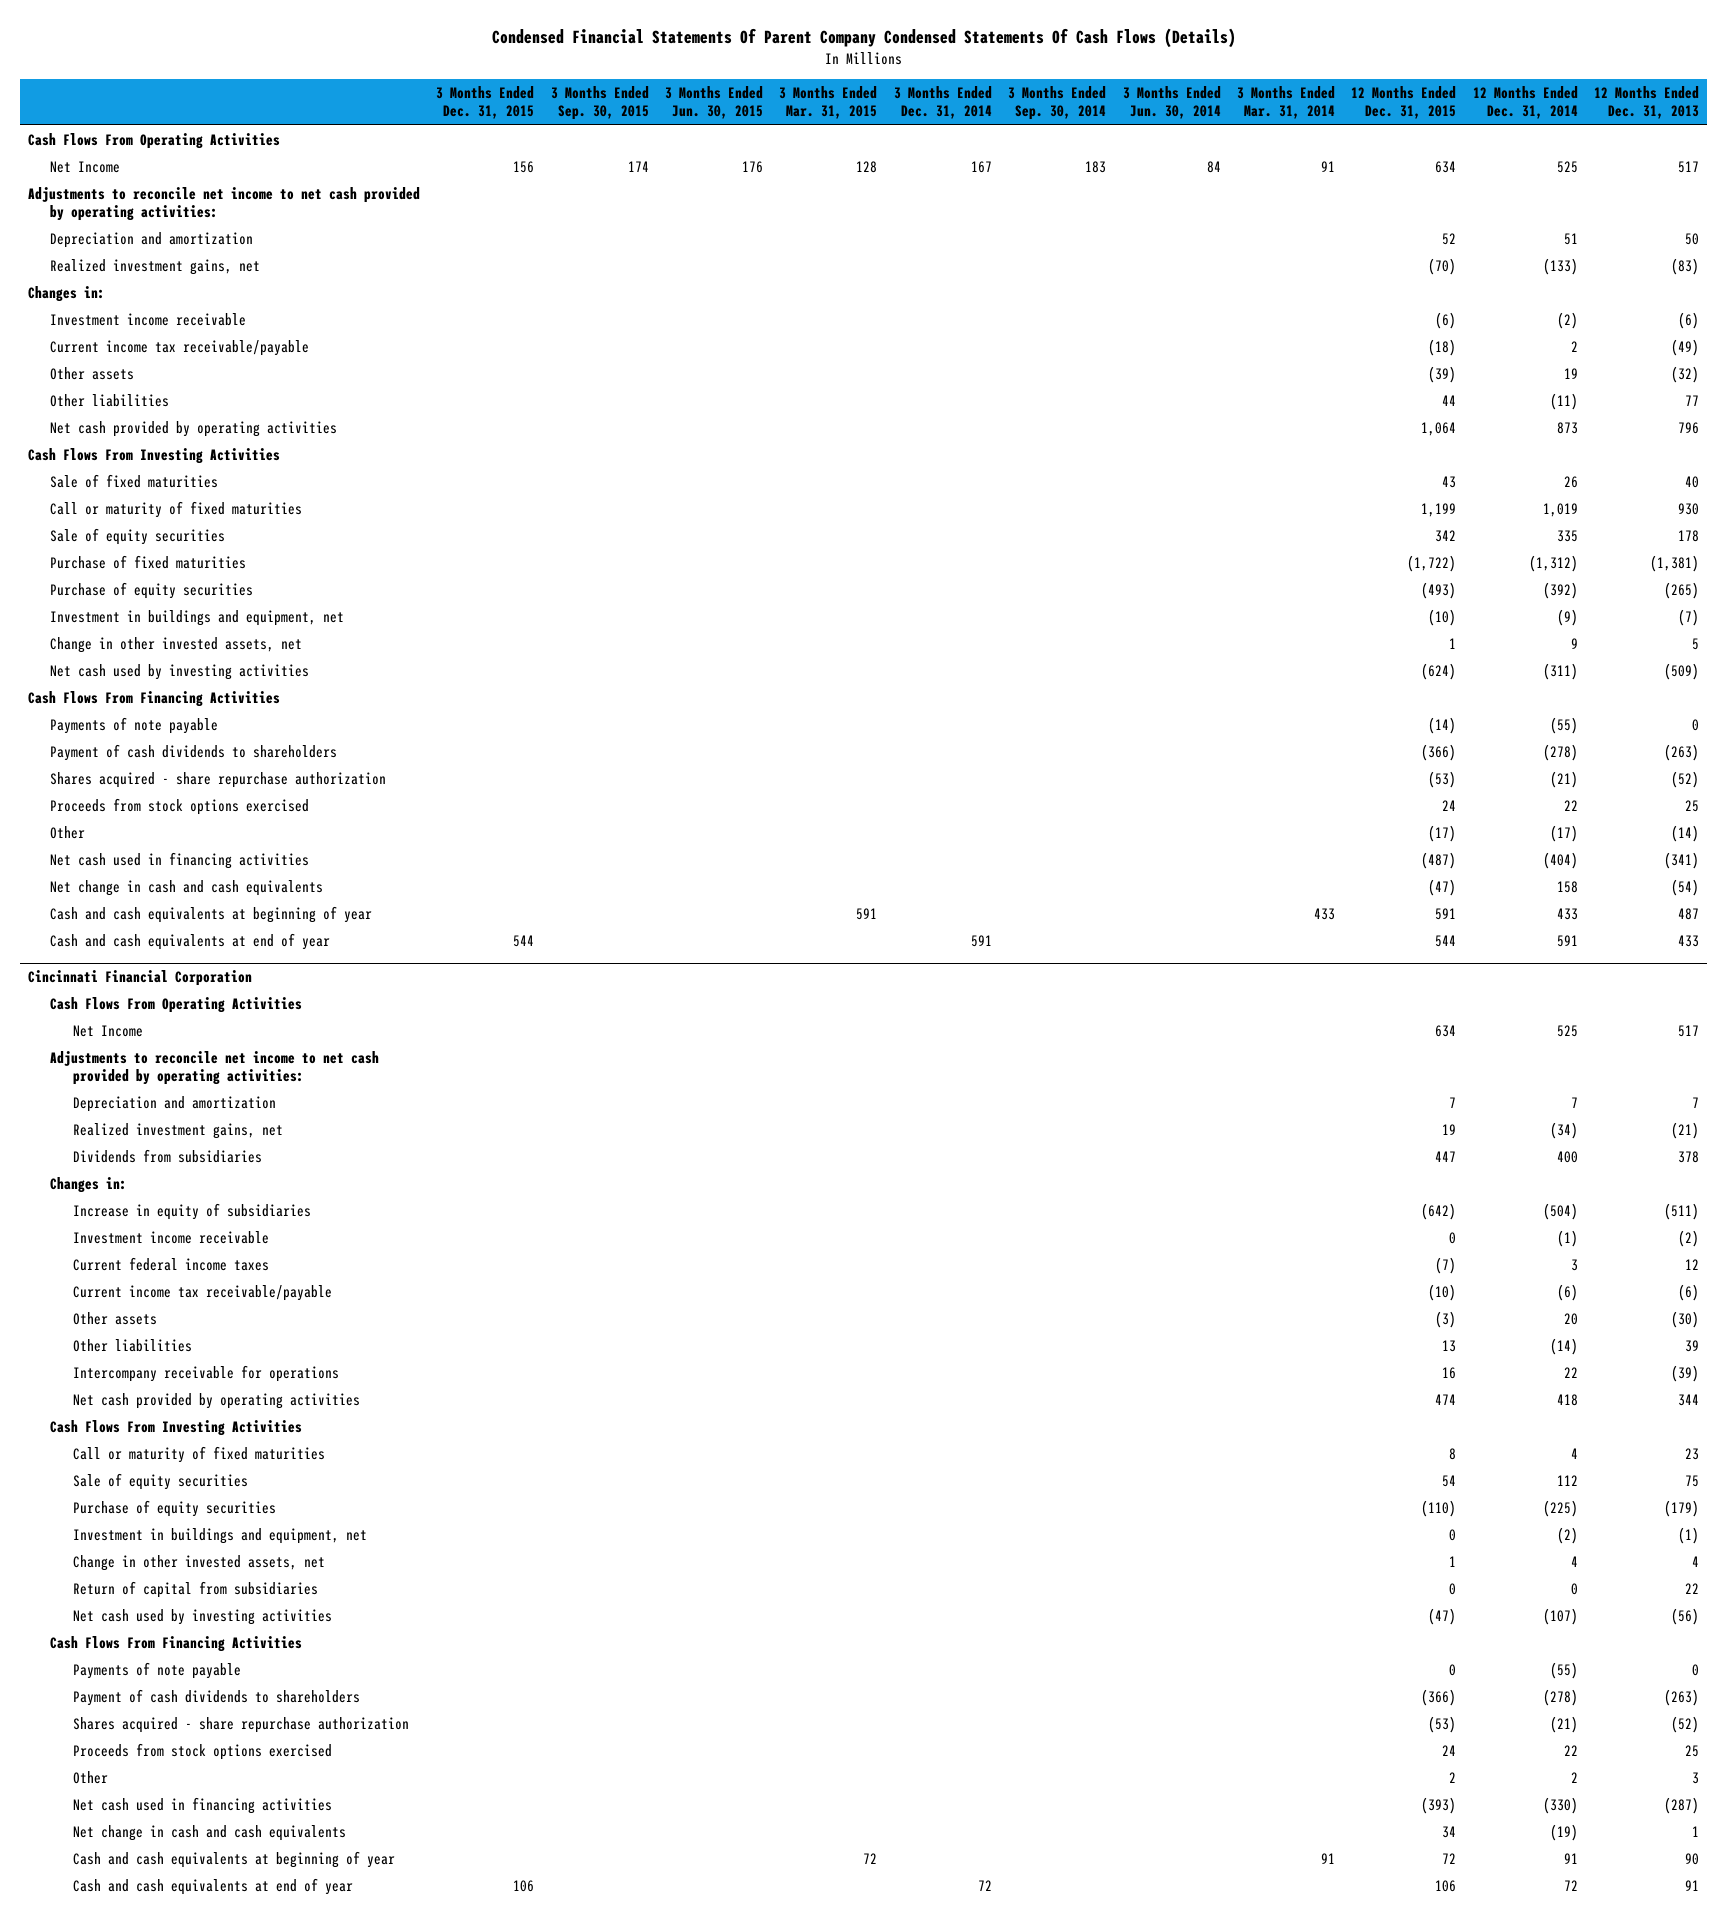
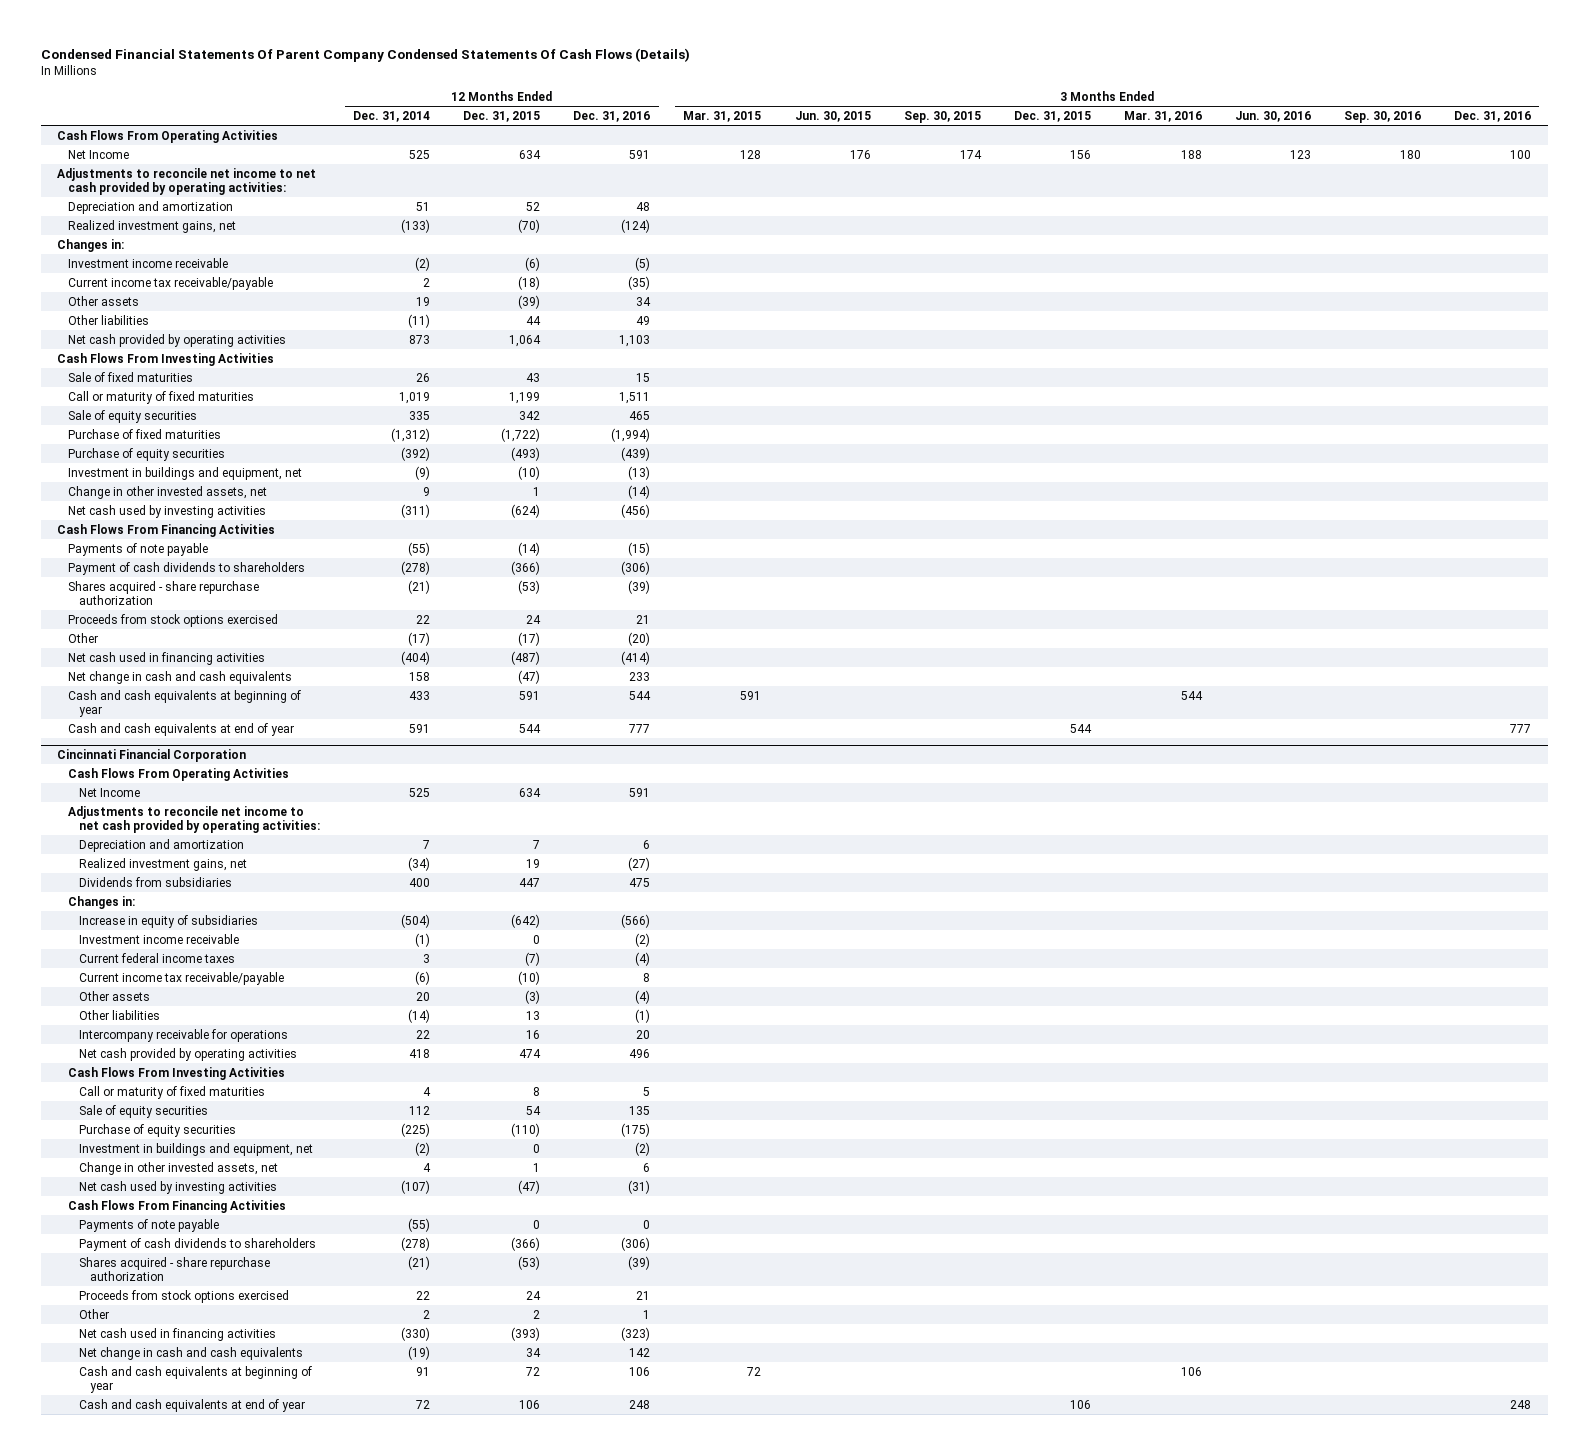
- | 3 Months Ended Dec. 31, 2015 | 3 Months Ended Sep. 30, 2015 | 3 Months Ended Jun. 30, 2015 | 3 Months Ended Mar. 31, 2015 | 3 Months Ended Dec. 31, 2014 | 3 Months Ended Sep. 30, 2014 | 3 Months Ended Jun. 30, 2014 | 3 Months Ended Mar. 31, 2014 | 12 Months Ended Dec. 31, 2015 | 12 Months Ended Dec. 31, 2014 | 12 Months Ended Dec. 31, 2013
+ | 12 Months Ended Dec. 31, 2014 | 12 Months Ended Dec. 31, 2015 | 12 Months Ended Dec. 31, 2016 | 3 Months Ended Mar. 31, 2015 | 3 Months Ended Jun. 30, 2015 | 3 Months Ended Sep. 30, 2015 | 3 Months Ended Dec. 31, 2015 | 3 Months Ended Mar. 31, 2016 | 3 Months Ended Jun. 30, 2016 | 3 Months Ended Sep. 30, 2016 | 3 Months Ended Dec. 31, 2016
@ Cincinnati Financial Corporation
- Return of capital from subsidiaries | | | | | | | | | 0 | 0 | 22

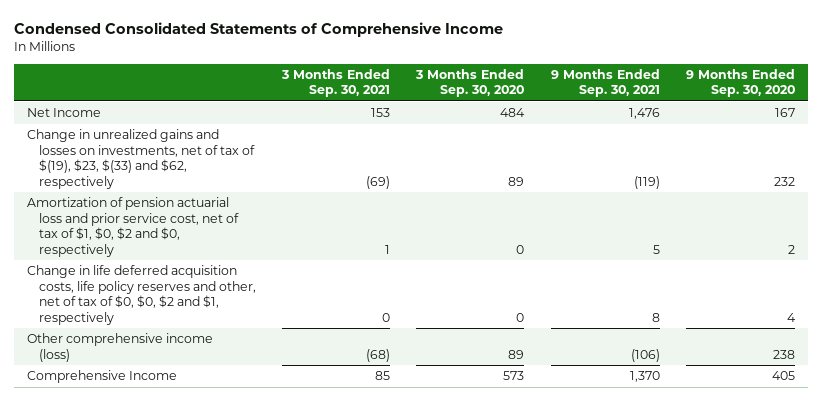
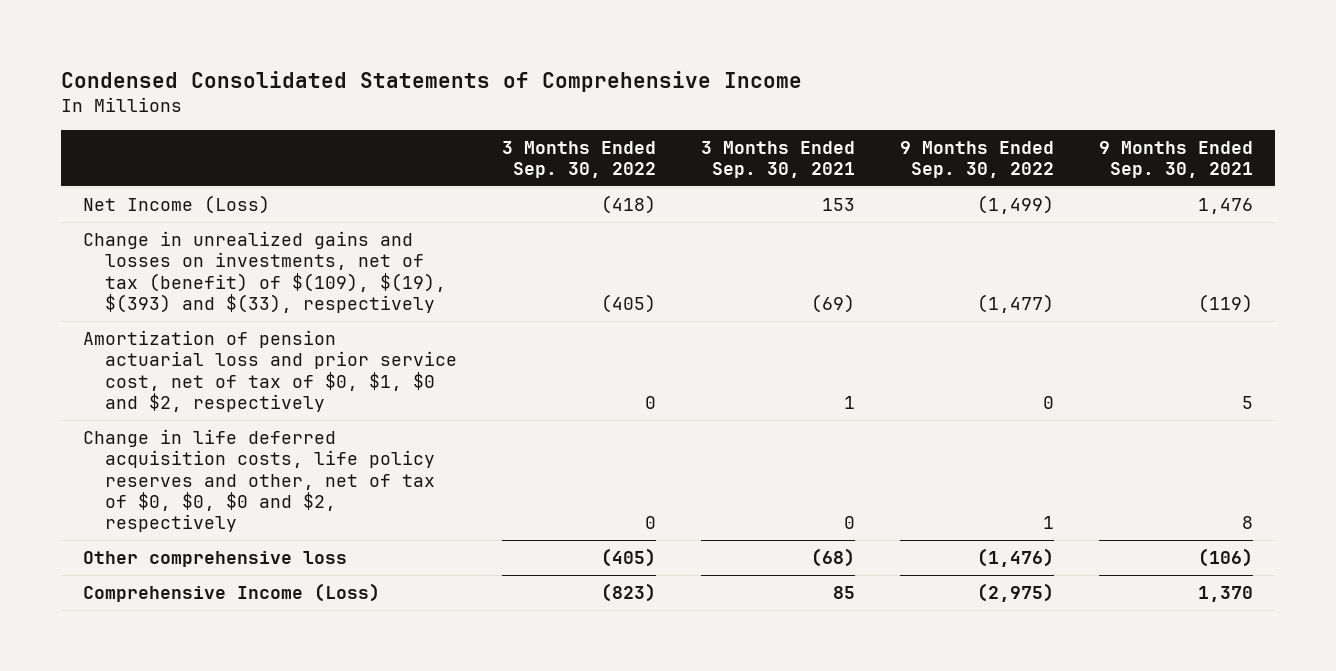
- | 3 Months Ended Sep. 30, 2021 | 3 Months Ended Sep. 30, 2020 | 9 Months Ended Sep. 30, 2021 | 9 Months Ended Sep. 30, 2020
+ | 3 Months Ended Sep. 30, 2022 | 3 Months Ended Sep. 30, 2021 | 9 Months Ended Sep. 30, 2022 | 9 Months Ended Sep. 30, 2021
- Net Income | 153 | 484 | 1,476 | 167
- Change in unrealized gains and losses on investments, net of tax of $(19), $23, $(33) and $62, respectively | (69) | 89 | (119) | 232
- Amortization of pension actuarial loss and prior service cost, net of tax of $1, $0, $2 and $0, respectively | 1 | 0 | 5 | 2
- Change in life deferred acquisition costs, life policy reserves and other, net of tax of $0, $0, $2 and $1, respectively | 0 | 0 | 8 | 4
- Other comprehensive income (loss) | (68) | 89 | (106) | 238
- Comprehensive Income | 85 | 573 | 1,370 | 405
+ Net Income (Loss) | (418) | 153 | (1,499) | 1,476
+ Change in unrealized gains and losses on investments, net of tax (benefit) of $(109), $(19), $(393) and $(33), respectively | (405) | (69) | (1,477) | (119)
+ Amortization of pension actuarial loss and prior service cost, net of tax of $0, $1, $0 and $2, respectively | 0 | 1 | 0 | 5
+ Change in life deferred acquisition costs, life policy reserves and other, net of tax of $0, $0, $0 and $2, respectively | 0 | 0 | 1 | 8
+ Other comprehensive loss | (405) | (68) | (1,476) | (106)
+ Comprehensive Income (Loss) | (823) | 85 | (2,975) | 1,370

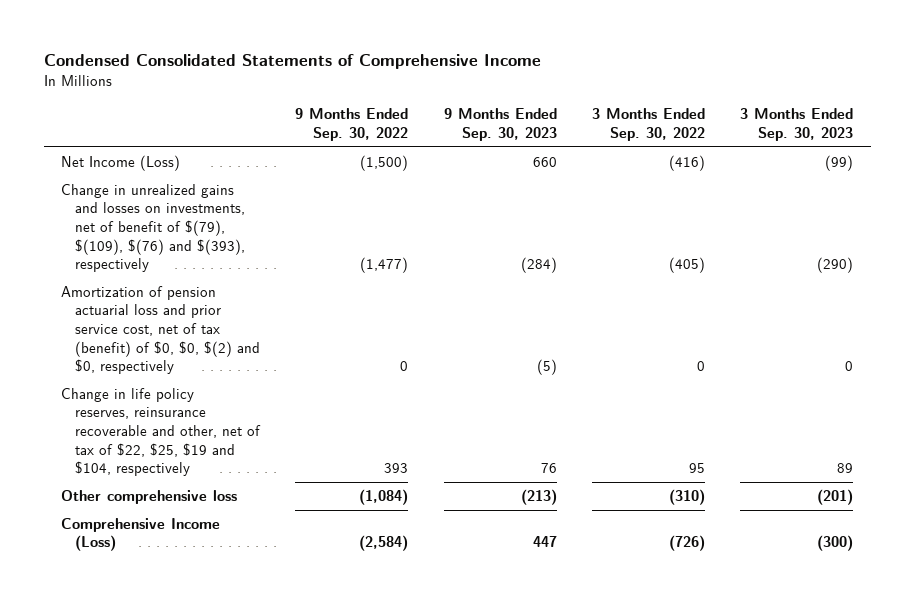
- | 3 Months Ended Sep. 30, 2022 | 3 Months Ended Sep. 30, 2021 | 9 Months Ended Sep. 30, 2022 | 9 Months Ended Sep. 30, 2021
+ | 9 Months Ended Sep. 30, 2022 | 9 Months Ended Sep. 30, 2023 | 3 Months Ended Sep. 30, 2022 | 3 Months Ended Sep. 30, 2023
- Net Income (Loss) | (418) | 153 | (1,499) | 1,476
- Change in unrealized gains and losses on investments, net of tax (benefit) of $(109), $(19), $(393) and $(33), respectively | (405) | (69) | (1,477) | (119)
- Amortization of pension actuarial loss and prior service cost, net of tax of $0, $1, $0 and $2, respectively | 0 | 1 | 0 | 5
- Change in life deferred acquisition costs, life policy reserves and other, net of tax of $0, $0, $0 and $2, respectively | 0 | 0 | 1 | 8
- Other comprehensive loss | (405) | (68) | (1,476) | (106)
- Comprehensive Income (Loss) | (823) | 85 | (2,975) | 1,370
+ Net Income (Loss) | (1,500) | 660 | (416) | (99)
+ Change in unrealized gains and losses on investments, net of benefit of $(79), $(109), $(76) and $(393), respectively | (1,477) | (284) | (405) | (290)
+ Amortization of pension actuarial loss and prior service cost, net of tax (benefit) of $0, $0, $(2) and $0, respectively | 0 | (5) | 0 | 0
+ Change in life policy reserves, reinsurance recoverable and other, net of tax of $22, $25, $19 and $104, respectively | 393 | 76 | 95 | 89
+ Other comprehensive loss | (1,084) | (213) | (310) | (201)
+ Comprehensive Income (Loss) | (2,584) | 447 | (726) | (300)

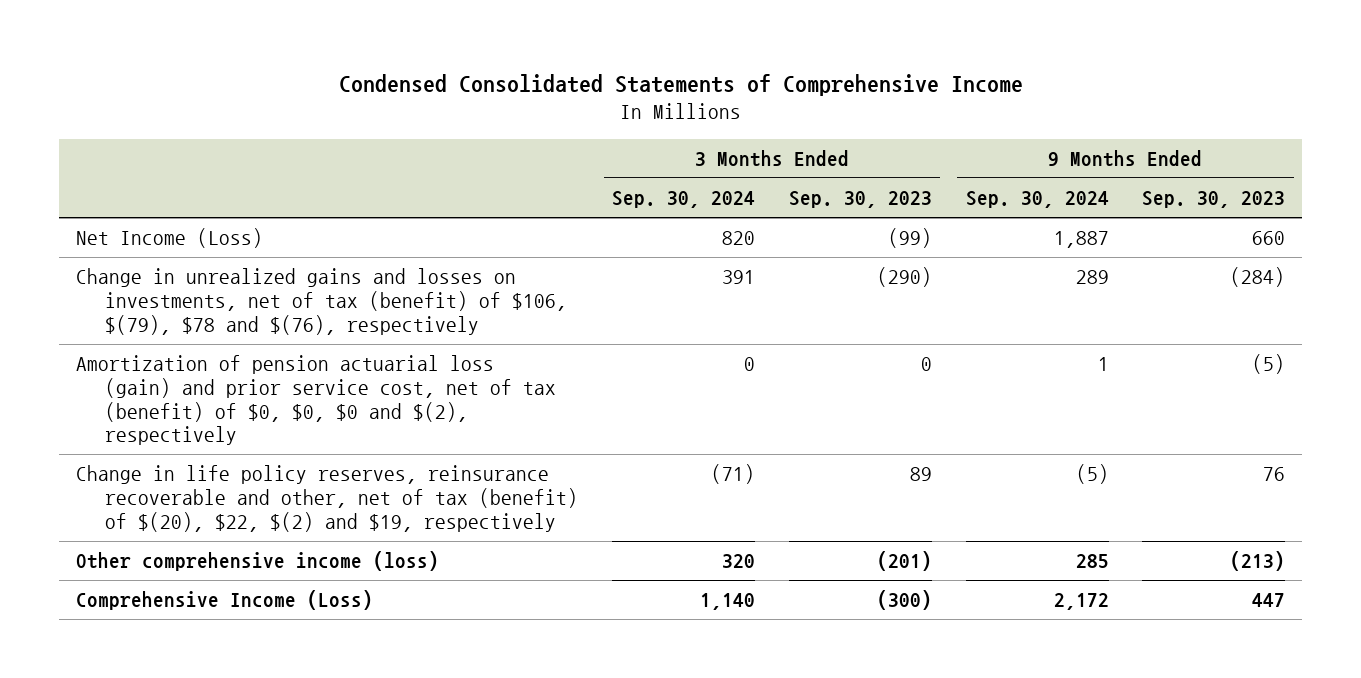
- | 9 Months Ended Sep. 30, 2022 | 9 Months Ended Sep. 30, 2023 | 3 Months Ended Sep. 30, 2022 | 3 Months Ended Sep. 30, 2023
+ | 3 Months Ended Sep. 30, 2024 | 3 Months Ended Sep. 30, 2023 | 9 Months Ended Sep. 30, 2024 | 9 Months Ended Sep. 30, 2023
- Change in unrealized gains and losses on investments, net of benefit of $(79), $(109), $(76) and $(393), respectively | (1,477) | (284) | (405) | (290)
- Amortization of pension actuarial loss and prior service cost, net of tax (benefit) of $0, $0, $(2) and $0, respectively | 0 | (5) | 0 | 0
- Change in life policy reserves, reinsurance recoverable and other, net of tax of $22, $25, $19 and $104, respectively | 393 | 76 | 95 | 89
- Other comprehensive loss | (1,084) | (213) | (310) | (201)
+ Change in unrealized gains and losses on investments, net of tax (benefit) of $106, $(79), $78 and $(76), respectively | 391 | (290) | 289 | (284)
+ Amortization of pension actuarial loss (gain) and prior service cost, net of tax (benefit) of $0, $0, $0 and $(2), respectively | 0 | 0 | 1 | (5)
+ Change in life policy reserves, reinsurance recoverable and other, net of tax (benefit) of $(20), $22, $(2) and $19, respectively | (71) | 89 | (5) | 76
+ Other comprehensive income (loss) | 320 | (201) | 285 | (213)

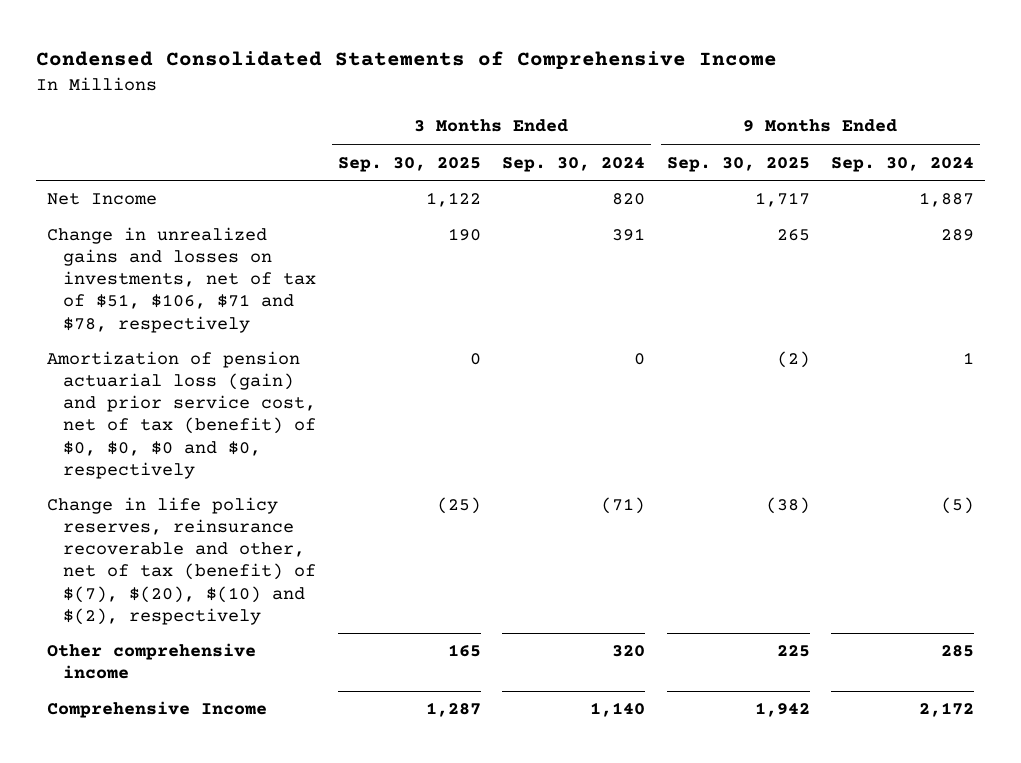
- | 3 Months Ended Sep. 30, 2024 | 3 Months Ended Sep. 30, 2023 | 9 Months Ended Sep. 30, 2024 | 9 Months Ended Sep. 30, 2023
+ | 3 Months Ended Sep. 30, 2025 | 3 Months Ended Sep. 30, 2024 | 9 Months Ended Sep. 30, 2025 | 9 Months Ended Sep. 30, 2024
- Net Income (Loss) | 820 | (99) | 1,887 | 660
- Change in unrealized gains and losses on investments, net of tax (benefit) of $106, $(79), $78 and $(76), respectively | 391 | (290) | 289 | (284)
- Amortization of pension actuarial loss (gain) and prior service cost, net of tax (benefit) of $0, $0, $0 and $(2), respectively | 0 | 0 | 1 | (5)
- Change in life policy reserves, reinsurance recoverable and other, net of tax (benefit) of $(20), $22, $(2) and $19, respectively | (71) | 89 | (5) | 76
- Other comprehensive income (loss) | 320 | (201) | 285 | (213)
- Comprehensive Income (Loss) | 1,140 | (300) | 2,172 | 447
+ Net Income | 1,122 | 820 | 1,717 | 1,887
+ Change in unrealized gains and losses on investments, net of tax of $51, $106, $71 and $78, respectively | 190 | 391 | 265 | 289
+ Amortization of pension actuarial loss (gain) and prior service cost, net of tax (benefit) of $0, $0, $0 and $0, respectively | 0 | 0 | (2) | 1
+ Change in life policy reserves, reinsurance recoverable and other, net of tax (benefit) of $(7), $(20), $(10) and $(2), respectively | (25) | (71) | (38) | (5)
+ Other comprehensive income | 165 | 320 | 225 | 285
+ Comprehensive Income | 1,287 | 1,140 | 1,942 | 2,172

